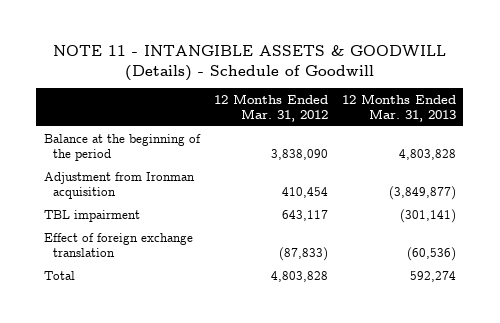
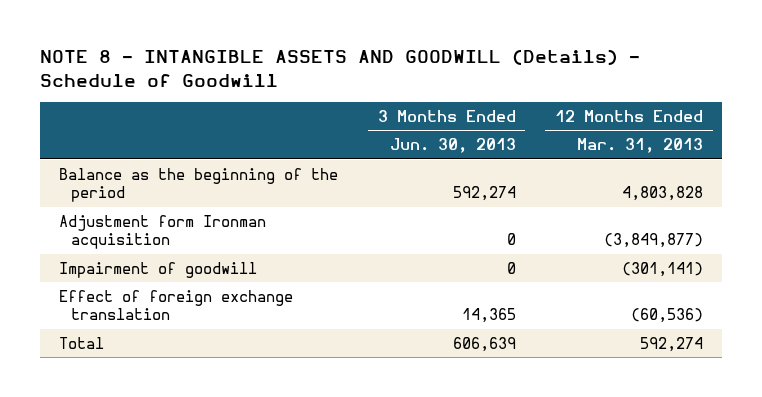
- NOTE 11 - INTANGIBLE ASSETS & GOODWILL (Details) - Schedule of Goodwill
+ NOTE 8 - INTANGIBLE ASSETS AND GOODWILL (Details) - Schedule of Goodwill
- | 12 Months Ended Mar. 31, 2012 | 12 Months Ended Mar. 31, 2013
+ | 3 Months Ended Jun. 30, 2013 | 12 Months Ended Mar. 31, 2013
- Balance at the beginning of the period | 3,838,090 | 4,803,828
- Adjustment from Ironman acquisition | 410,454 | (3,849,877)
- TBL impairment | 643,117 | (301,141)
+ Balance as the beginning of the period | 592,274 | 4,803,828
+ Adjustment form Ironman acquisition | 0 | (3,849,877)
+ Impairment of goodwill | 0 | (301,141)

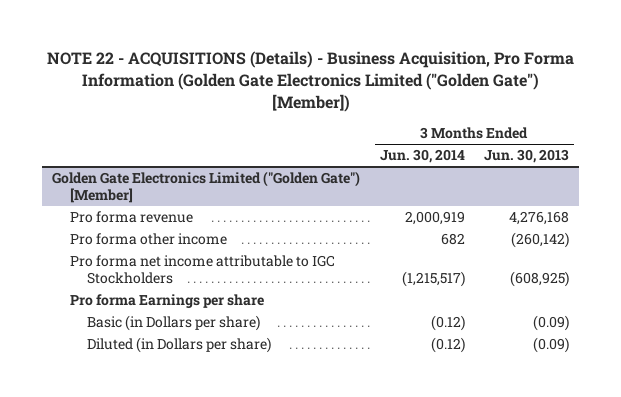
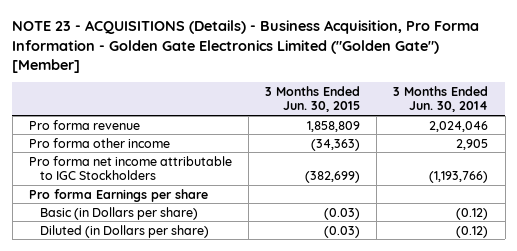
- NOTE 22 - ACQUISITIONS (Details) - Business Acquisition, Pro Forma Information (Golden Gate Electronics Limited ("Golden Gate") [Member])
+ NOTE 23 - ACQUISITIONS (Details) - Business Acquisition, Pro Forma Information - Golden Gate Electronics Limited ("Golden Gate") [Member]
- | 3 Months Ended Jun. 30, 2014 | 3 Months Ended Jun. 30, 2013
+ | 3 Months Ended Jun. 30, 2015 | 3 Months Ended Jun. 30, 2014
- Golden Gate Electronics Limited ("Golden Gate") [Member]
- Pro forma revenue | 2,000,919 | 4,276,168
- Pro forma other income | 682 | (260,142)
- Pro forma net income attributable to IGC Stockholders | (1,215,517) | (608,925)
+ Pro forma revenue | 1,858,809 | 2,024,046
+ Pro forma other income | (34,363) | 2,905
+ Pro forma net income attributable to IGC Stockholders | (382,699) | (1,193,766)

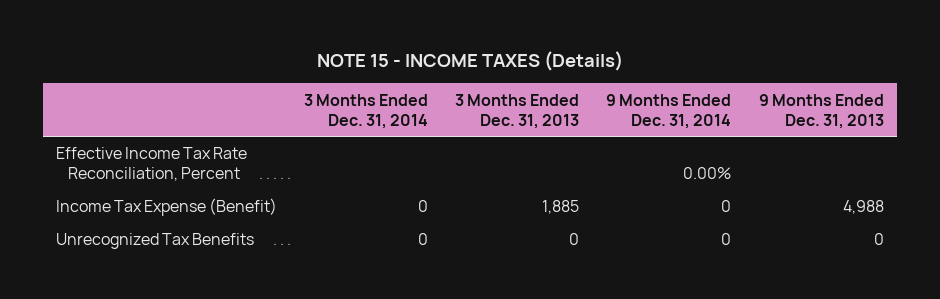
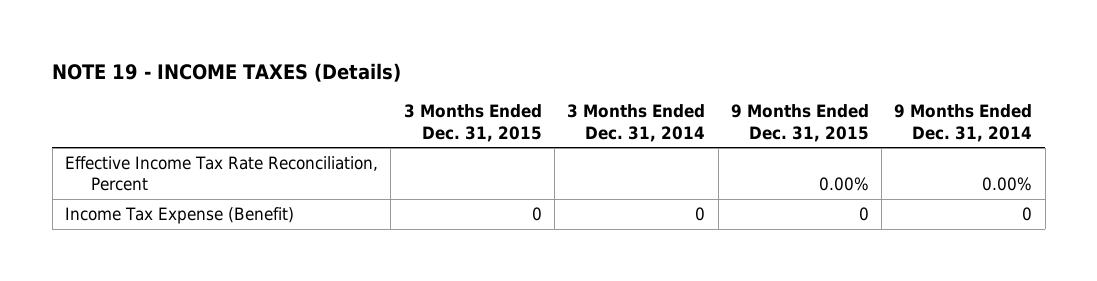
- NOTE 15 - INCOME TAXES (Details)
+ NOTE 19 - INCOME TAXES (Details)
- | 3 Months Ended Dec. 31, 2014 | 3 Months Ended Dec. 31, 2013 | 9 Months Ended Dec. 31, 2014 | 9 Months Ended Dec. 31, 2013
+ | 3 Months Ended Dec. 31, 2015 | 3 Months Ended Dec. 31, 2014 | 9 Months Ended Dec. 31, 2015 | 9 Months Ended Dec. 31, 2014
- Unrecognized Tax Benefits | 0 | 0 | 0 | 0

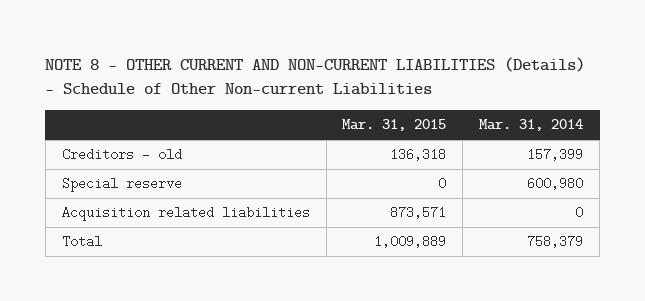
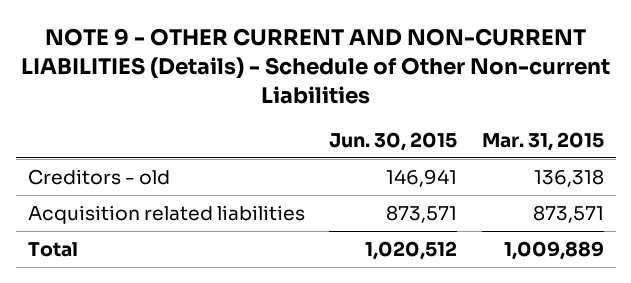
- NOTE 8 - OTHER CURRENT AND NON-CURRENT LIABILITIES (Details) - Schedule of Other Non-current Liabilities
+ NOTE 9 - OTHER CURRENT AND NON-CURRENT LIABILITIES (Details) - Schedule of Other Non-current Liabilities
- | Mar. 31, 2015 | Mar. 31, 2014
+ | Jun. 30, 2015 | Mar. 31, 2015
- Special reserve | 0 | 600,980

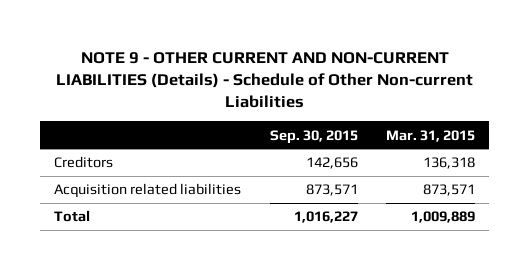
- | Jun. 30, 2015 | Mar. 31, 2015
+ | Sep. 30, 2015 | Mar. 31, 2015
- Creditors - old | 146,941 | 136,318
+ Creditors | 142,656 | 136,318

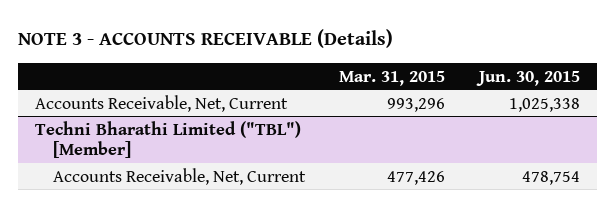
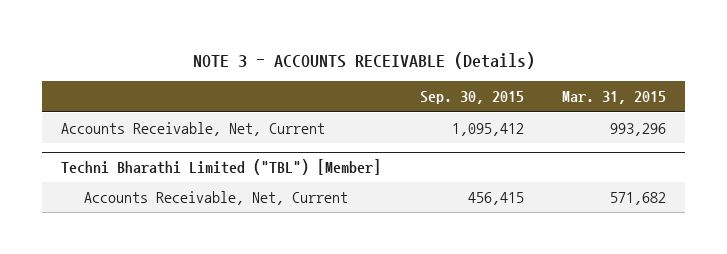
- | Mar. 31, 2015 | Jun. 30, 2015
+ | Sep. 30, 2015 | Mar. 31, 2015
@ Techni Bharathi Limited ("TBL") [Member]
- Accounts Receivable, Net, Current | 477,426 | 478,754
+ Accounts Receivable, Net, Current | 456,415 | 571,682

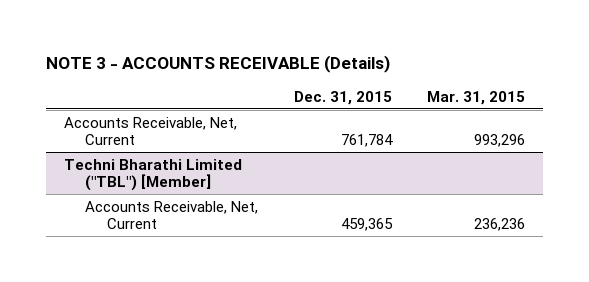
- | Sep. 30, 2015 | Mar. 31, 2015
+ | Dec. 31, 2015 | Mar. 31, 2015
@ Techni Bharathi Limited ("TBL") [Member]
- Accounts Receivable, Net, Current | 456,415 | 571,682
+ Accounts Receivable, Net, Current | 459,365 | 236,236

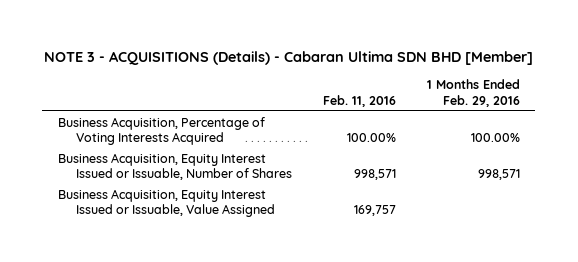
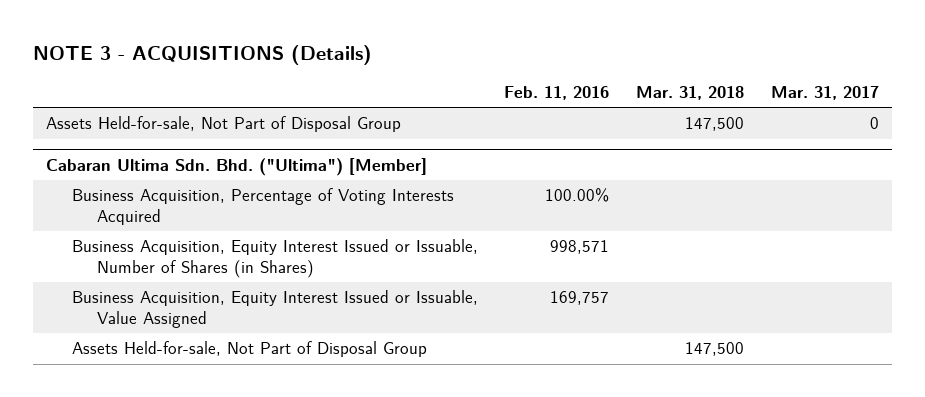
- NOTE 3 - ACQUISITIONS (Details) - Cabaran Ultima SDN BHD [Member]
+ NOTE 3 - ACQUISITIONS (Details)
- | Feb. 11, 2016 | 1 Months Ended Feb. 29, 2016
+ | Feb. 11, 2016 | Mar. 31, 2018 | Mar. 31, 2017
+ Assets Held-for-sale, Not Part of Disposal Group | | 147,500 | 0
+ Cabaran Ultima Sdn. Bhd. ("Ultima") [Member]
- Business Acquisition, Equity Interest Issued or Issuable, Number of Shares | 998,571 | 998,571
+ Business Acquisition, Equity Interest Issued or Issuable, Number of Shares (in Shares) | 998,571 | |
+ Assets Held-for-sale, Not Part of Disposal Group | | 147,500 |

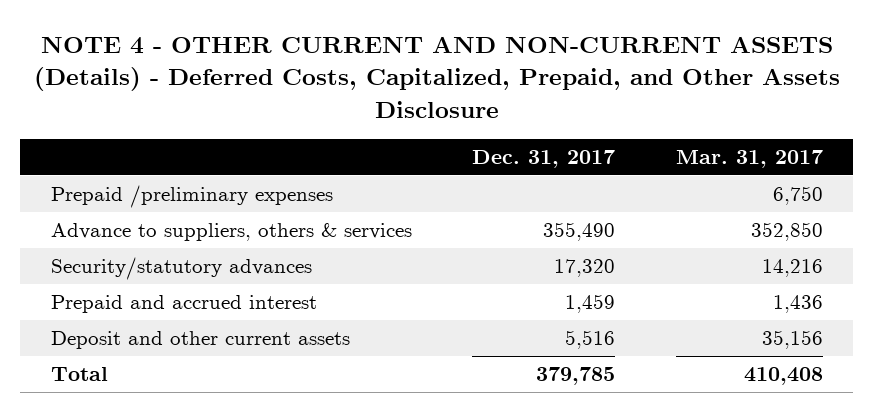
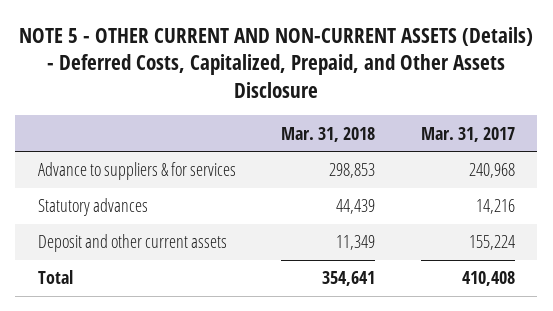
- NOTE 4 - OTHER CURRENT AND NON-CURRENT ASSETS (Details) - Deferred Costs, Capitalized, Prepaid, and Other Assets Disclosure
+ NOTE 5 - OTHER CURRENT AND NON-CURRENT ASSETS (Details) - Deferred Costs, Capitalized, Prepaid, and Other Assets Disclosure
- | Dec. 31, 2017 | Mar. 31, 2017
+ | Mar. 31, 2018 | Mar. 31, 2017
- Prepaid /preliminary expenses | | 6,750
- Advance to suppliers, others & services | 355,490 | 352,850
- Security/statutory advances | 17,320 | 14,216
- Prepaid and accrued interest | 1,459 | 1,436
- Deposit and other current assets | 5,516 | 35,156
+ Advance to suppliers & for services | 298,853 | 240,968
+ Statutory advances | 44,439 | 14,216
+ Deposit and other current assets | 11,349 | 155,224

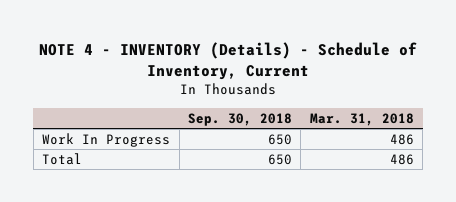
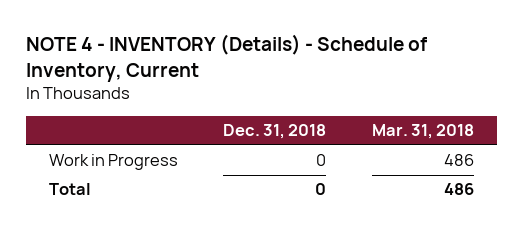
- | Sep. 30, 2018 | Mar. 31, 2018
+ | Dec. 31, 2018 | Mar. 31, 2018
- Work In Progress | 650 | 486
+ Work in Progress | 0 | 486

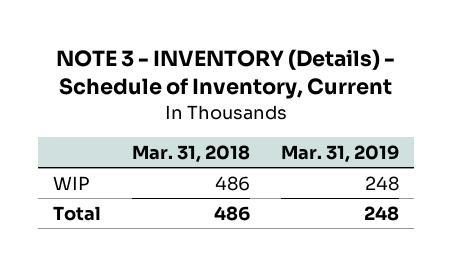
- NOTE 4 - INVENTORY (Details) - Schedule of Inventory, Current
+ NOTE 3 - INVENTORY (Details) - Schedule of Inventory, Current
- | Dec. 31, 2018 | Mar. 31, 2018
+ | Mar. 31, 2018 | Mar. 31, 2019
- Work in Progress | 0 | 486
+ WIP | 486 | 248

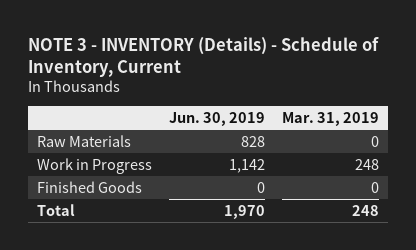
- | Mar. 31, 2018 | Mar. 31, 2019
+ | Jun. 30, 2019 | Mar. 31, 2019
- WIP | 486 | 248
+ Raw Materials | 828 | 0
+ Work in Progress | 1,142 | 248
+ Finished Goods | 0 | 0

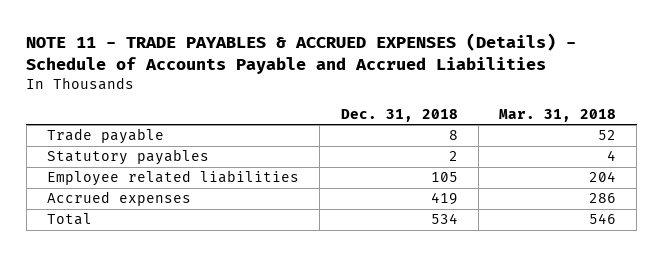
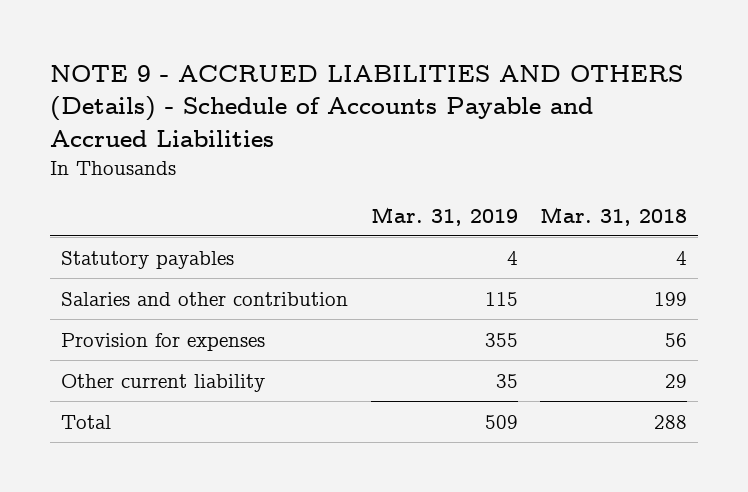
- NOTE 11 - TRADE PAYABLES & ACCRUED EXPENSES (Details) - Schedule of Accounts Payable and Accrued Liabilities
+ NOTE 9 - ACCRUED LIABILITIES AND OTHERS (Details) - Schedule of Accounts Payable and Accrued Liabilities
- | Dec. 31, 2018 | Mar. 31, 2018
+ | Mar. 31, 2019 | Mar. 31, 2018
- Trade payable | 8 | 52
- Employee related liabilities | 105 | 204
- Accrued expenses | 419 | 286
- Total | 534 | 546
+ Salaries and other contribution | 115 | 199
+ Provision for expenses | 355 | 56
+ Other current liability | 35 | 29
+ Total | 509 | 288

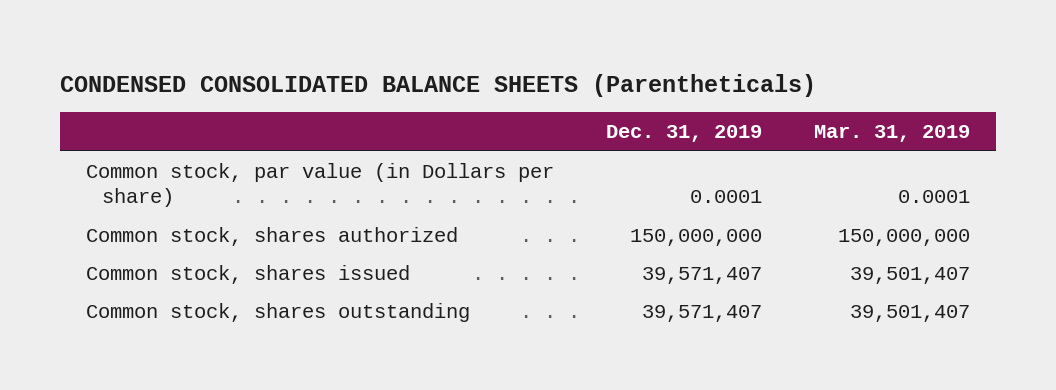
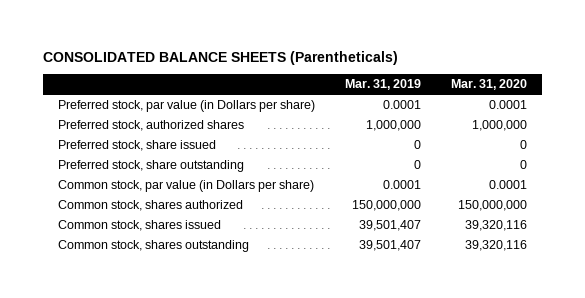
- CONDENSED CONSOLIDATED BALANCE SHEETS (Parentheticals)
+ CONSOLIDATED BALANCE SHEETS (Parentheticals)
- | Dec. 31, 2019 | Mar. 31, 2019
+ | Mar. 31, 2019 | Mar. 31, 2020
+ Preferred stock, par value (in Dollars per share) | 0.0001 | 0.0001
+ Preferred stock, authorized shares | 1,000,000 | 1,000,000
+ Preferred stock, share issued | 0 | 0
+ Preferred stock, share outstanding | 0 | 0

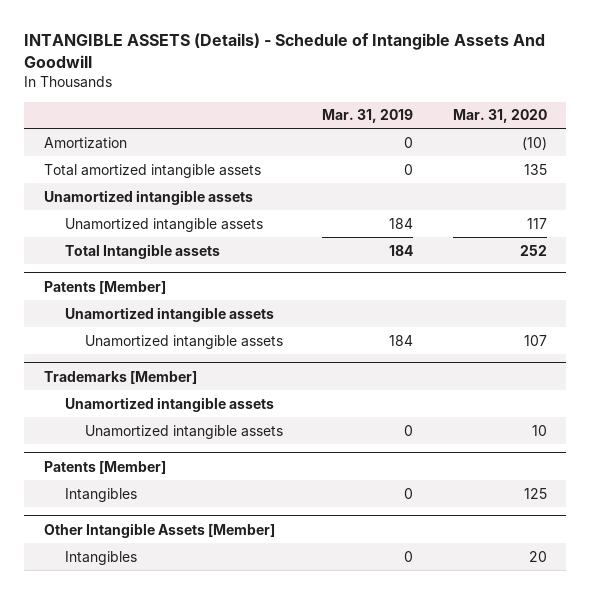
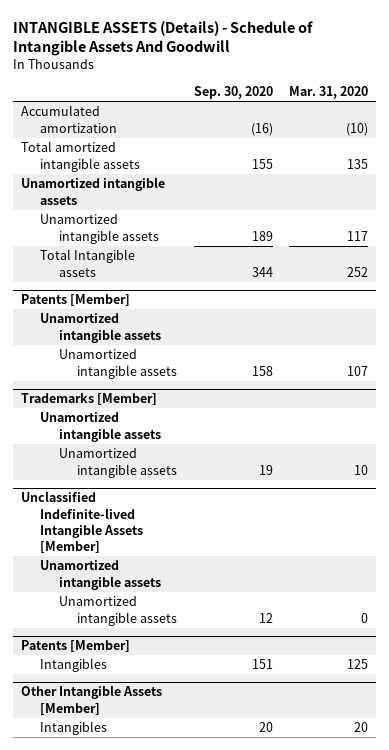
- | Mar. 31, 2019 | Mar. 31, 2020
+ | Sep. 30, 2020 | Mar. 31, 2020
- Amortization | 0 | (10)
+ Accumulated amortization | (16) | (10)
+ Unclassified Indefinite-lived Intangible Assets [Member]
+ Unamortized intangible assets
+ Unamortized intangible assets | 12 | 0

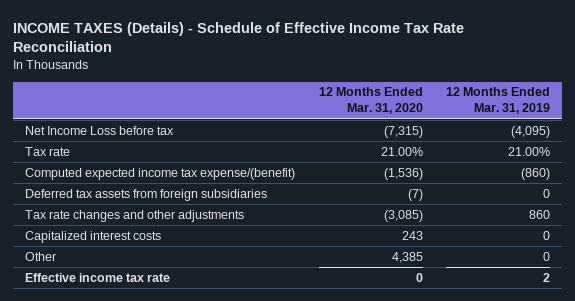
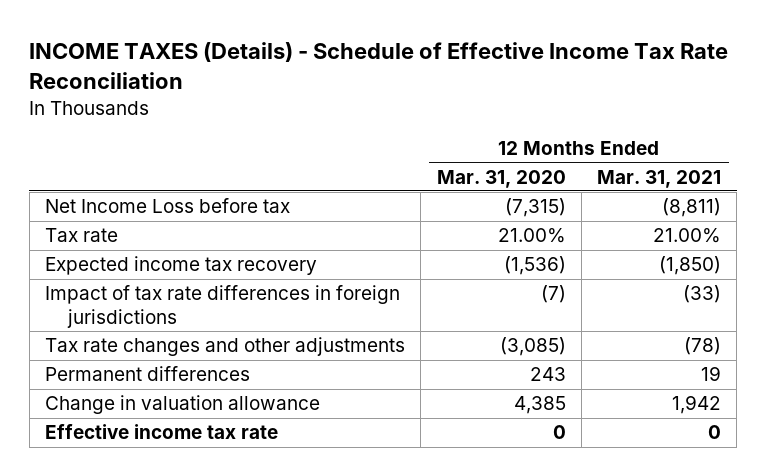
- | 12 Months Ended Mar. 31, 2020 | 12 Months Ended Mar. 31, 2019
+ | 12 Months Ended Mar. 31, 2020 | 12 Months Ended Mar. 31, 2021
- Computed expected income tax expense/(benefit) | (1,536) | (860)
- Deferred tax assets from foreign subsidiaries | (7) | 0
+ Expected income tax recovery | (1,536) | (1,850)
+ Impact of tax rate differences in foreign jurisdictions | (7) | (33)
- Capitalized interest costs | 243 | 0
- Other | 4,385 | 0
+ Permanent differences | 243 | 19
+ Change in valuation allowance | 4,385 | 1,942

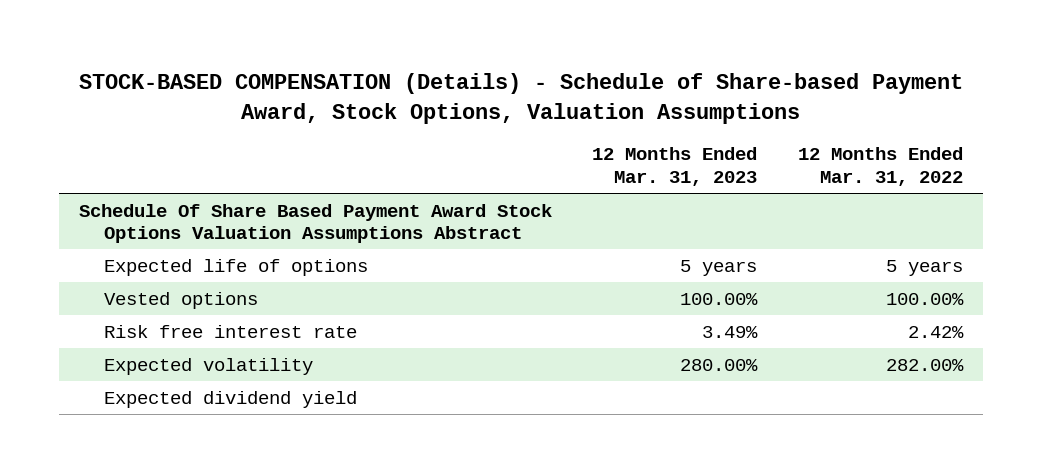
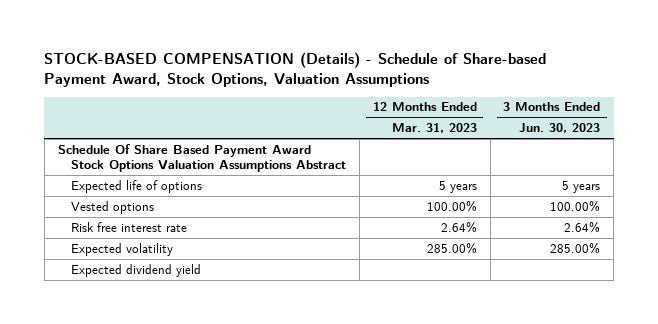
- | 12 Months Ended Mar. 31, 2023 | 12 Months Ended Mar. 31, 2022
+ | 12 Months Ended Mar. 31, 2023 | 3 Months Ended Jun. 30, 2023
- Risk free interest rate | 3.49% | 2.42%
- Expected volatility | 280.00% | 282.00%
+ Risk free interest rate | 2.64% | 2.64%
+ Expected volatility | 285.00% | 285.00%

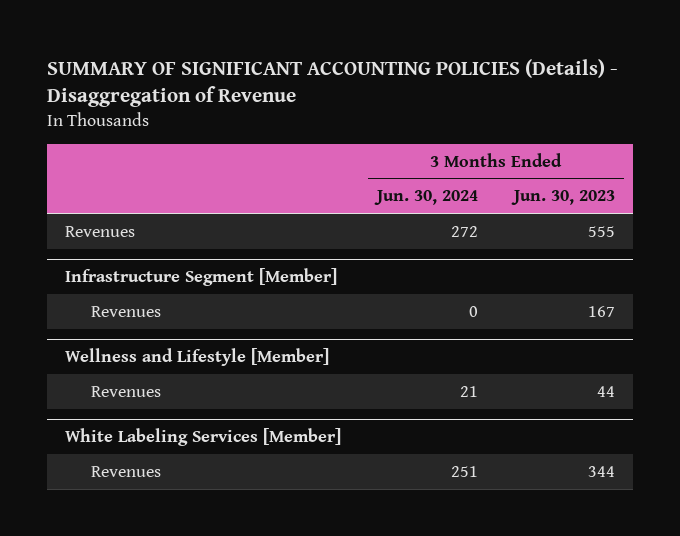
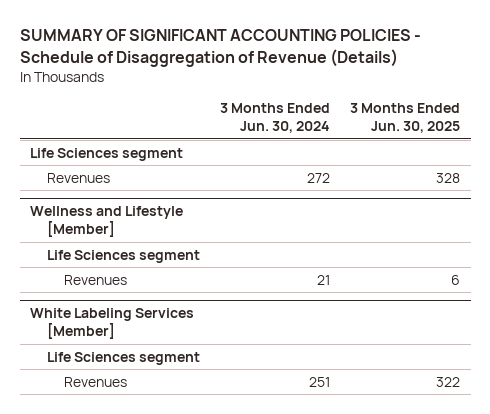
- SUMMARY OF SIGNIFICANT ACCOUNTING POLICIES (Details) - Disaggregation of Revenue
+ SUMMARY OF SIGNIFICANT ACCOUNTING POLICIES - Schedule of Disaggregation of Revenue (Details)
- | 3 Months Ended Jun. 30, 2024 | 3 Months Ended Jun. 30, 2023
+ | 3 Months Ended Jun. 30, 2024 | 3 Months Ended Jun. 30, 2025
+ Life Sciences segment
- Infrastructure Segment [Member]
- Revenues | 0 | 167
@ Wellness and Lifestyle [Member]
+ Life Sciences segment
@ White Labeling Services [Member]
+ Life Sciences segment

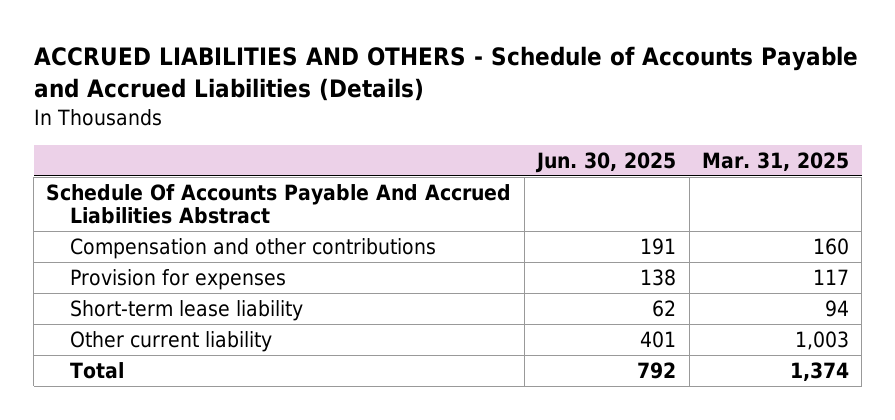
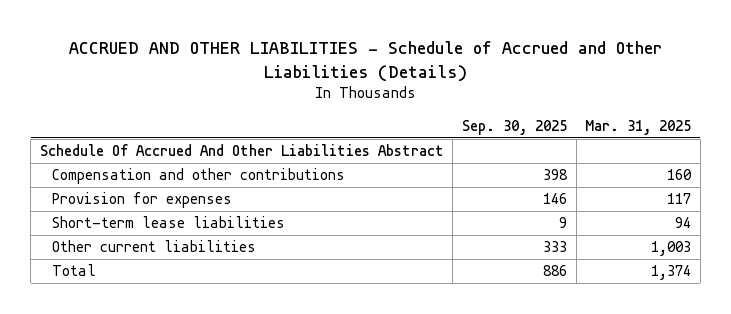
- ACCRUED LIABILITIES AND OTHERS - Schedule of Accounts Payable and Accrued Liabilities (Details)
+ ACCRUED AND OTHER LIABILITIES - Schedule of Accrued and Other Liabilities (Details)
- | Jun. 30, 2025 | Mar. 31, 2025
+ | Sep. 30, 2025 | Mar. 31, 2025
- Schedule Of Accounts Payable And Accrued Liabilities Abstract
+ Schedule Of Accrued And Other Liabilities Abstract
- Short-term lease liability | 62 | 94
- Other current liability | 401 | 1,003
+ Short-term lease liabilities | 9 | 94
+ Other current liabilities | 333 | 1,003

